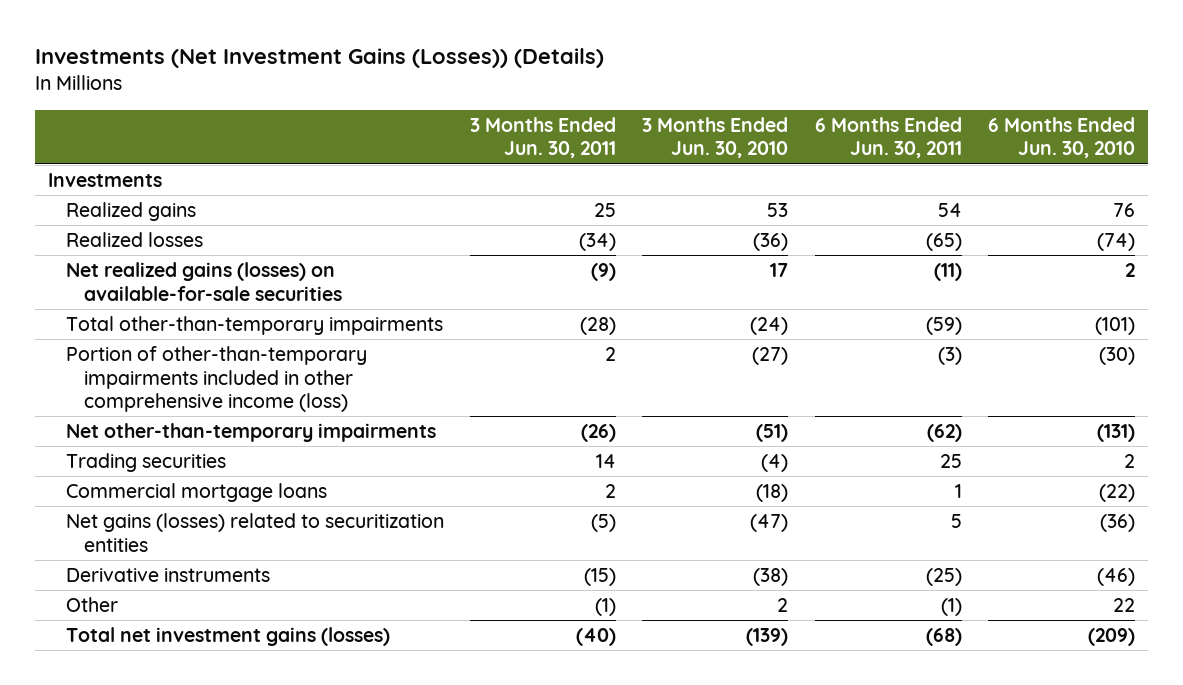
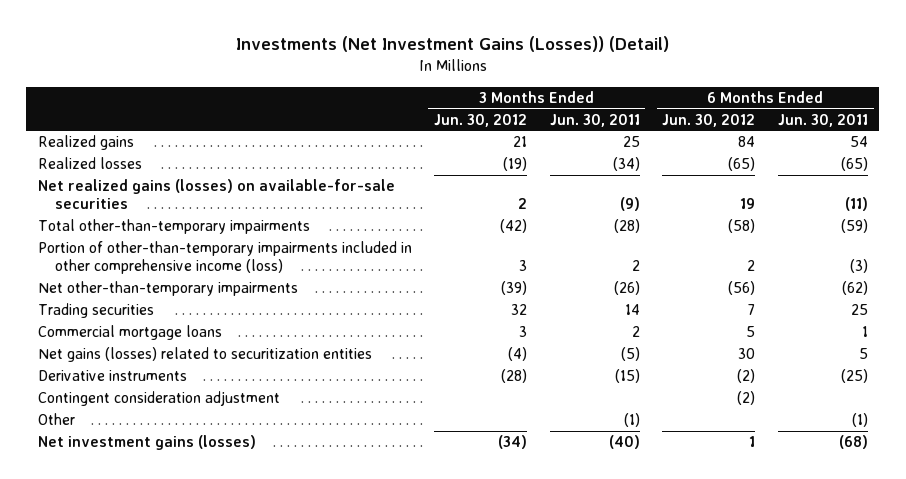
- Investments (Net Investment Gains (Losses)) (Details)
+ Investments (Net Investment Gains (Losses)) (Detail)
- | 3 Months Ended Jun. 30, 2011 | 3 Months Ended Jun. 30, 2010 | 6 Months Ended Jun. 30, 2011 | 6 Months Ended Jun. 30, 2010
+ | 3 Months Ended Jun. 30, 2012 | 3 Months Ended Jun. 30, 2011 | 6 Months Ended Jun. 30, 2012 | 6 Months Ended Jun. 30, 2011
- Investments
+ Contingent consideration adjustment | | | (2) |
- Total net investment gains (losses) | (40) | (139) | (68) | (209)
+ Net investment gains (losses) | (34) | (40) | 1 | (68)

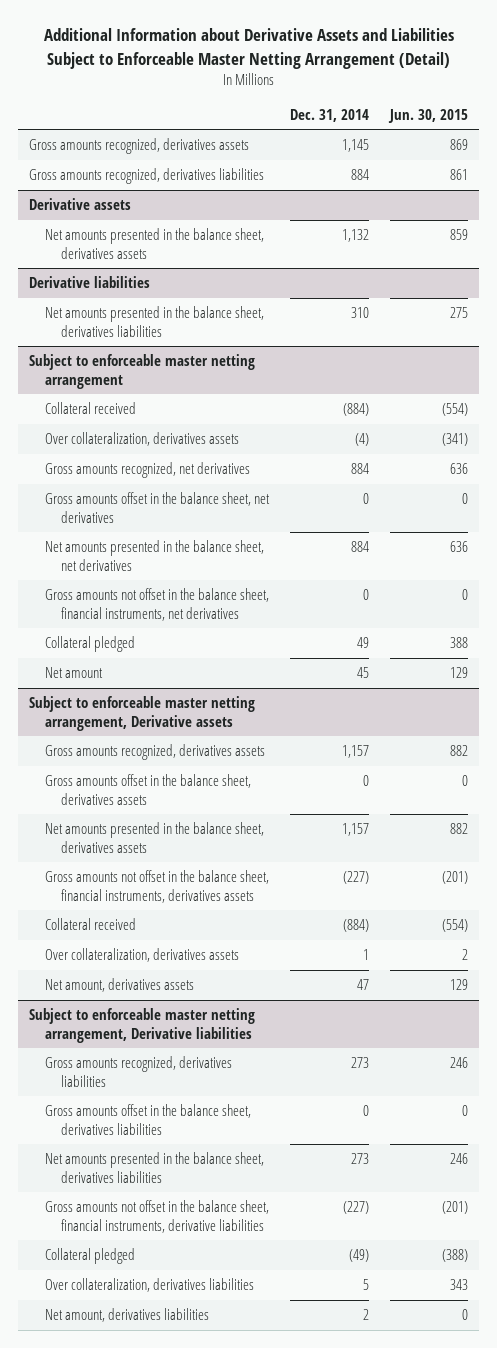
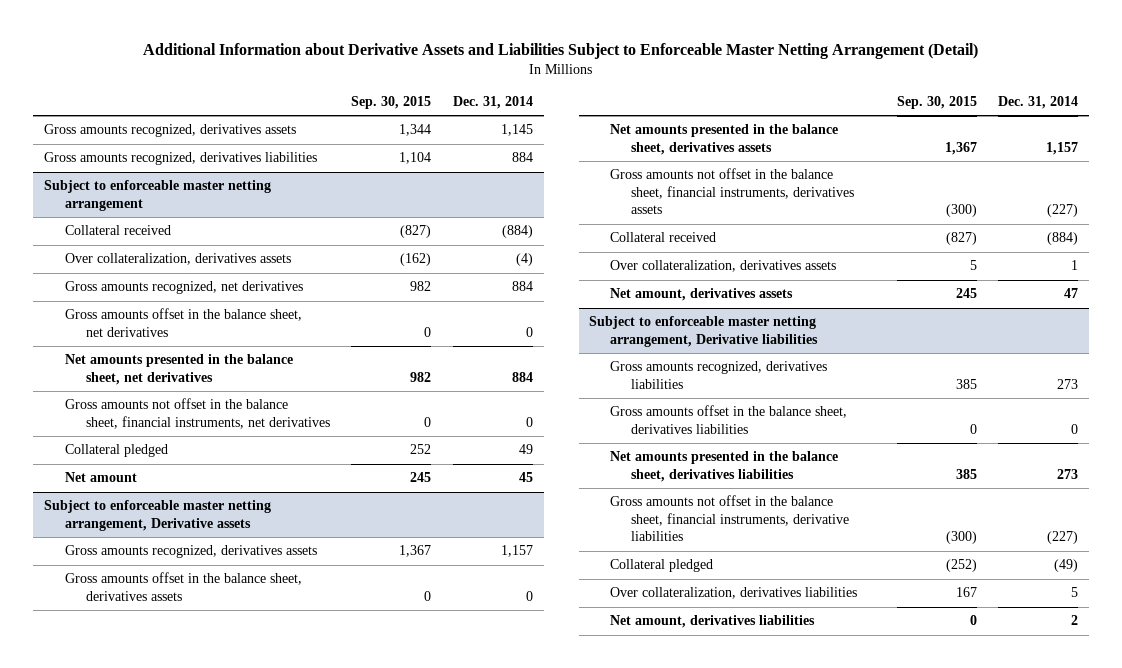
- | Dec. 31, 2014 | Jun. 30, 2015
+ | Sep. 30, 2015 | Dec. 31, 2014
- Derivative assets
- Net amounts presented in the balance sheet, derivatives assets | 1,132 | 859
- Derivative liabilities
- Net amounts presented in the balance sheet, derivatives liabilities | 310 | 275

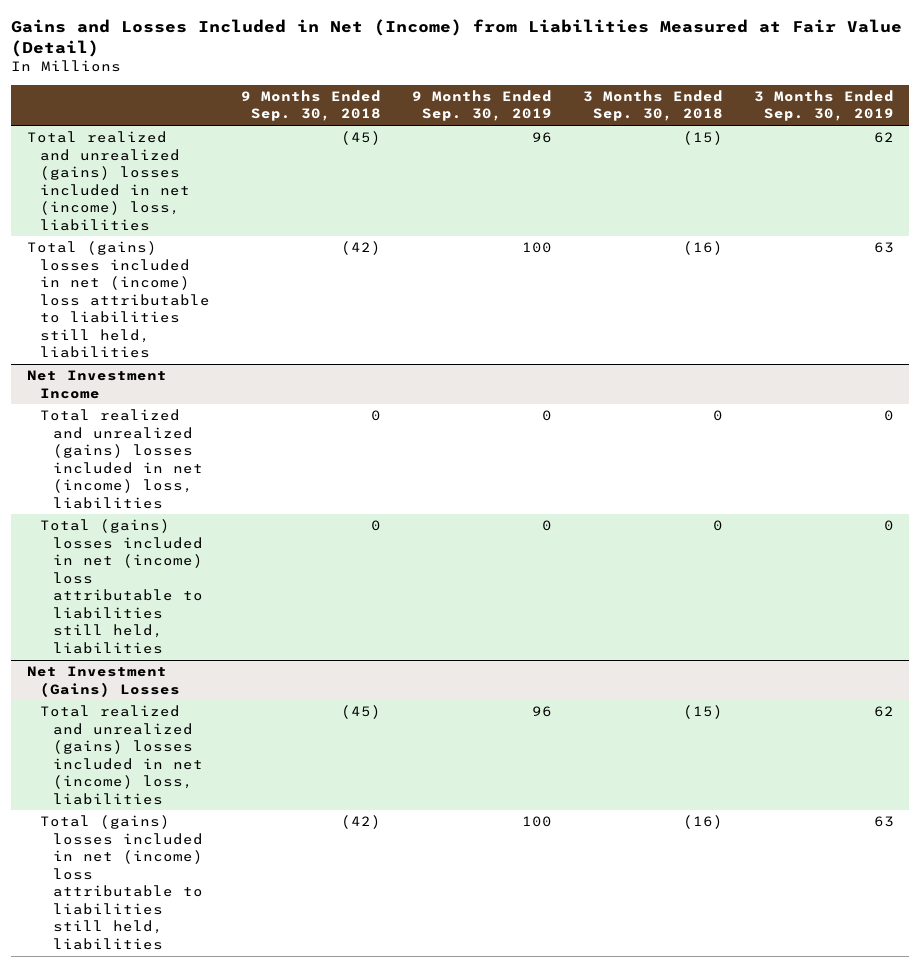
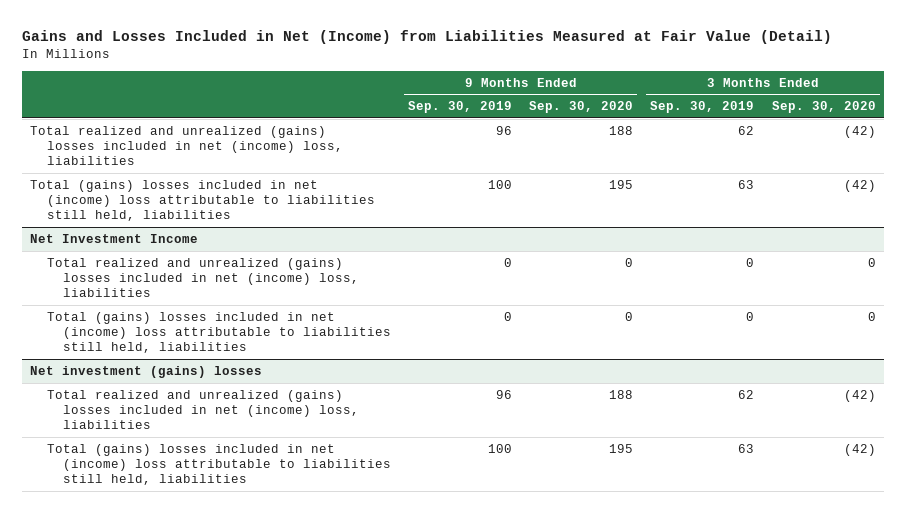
- | 9 Months Ended Sep. 30, 2018 | 9 Months Ended Sep. 30, 2019 | 3 Months Ended Sep. 30, 2018 | 3 Months Ended Sep. 30, 2019
+ | 9 Months Ended Sep. 30, 2019 | 9 Months Ended Sep. 30, 2020 | 3 Months Ended Sep. 30, 2019 | 3 Months Ended Sep. 30, 2020
- Net Investment (Gains) Losses
+ Net investment (gains) losses

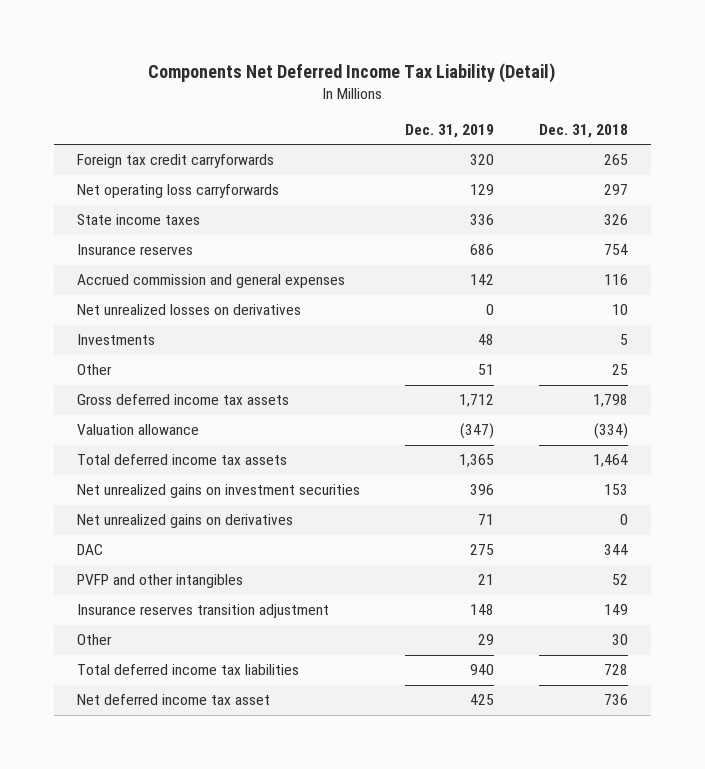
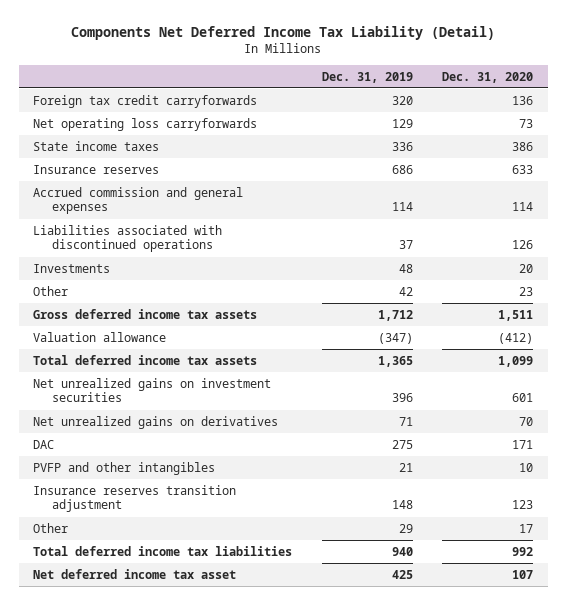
- | Dec. 31, 2019 | Dec. 31, 2018
+ | Dec. 31, 2019 | Dec. 31, 2020
- Accrued commission and general expenses | 142 | 116
- Net unrealized losses on derivatives | 0 | 10
+ Accrued commission and general expenses | 114 | 114
+ Liabilities associated with discontinued operations | 37 | 126
- Other | 51 | 25
+ Other | 42 | 23

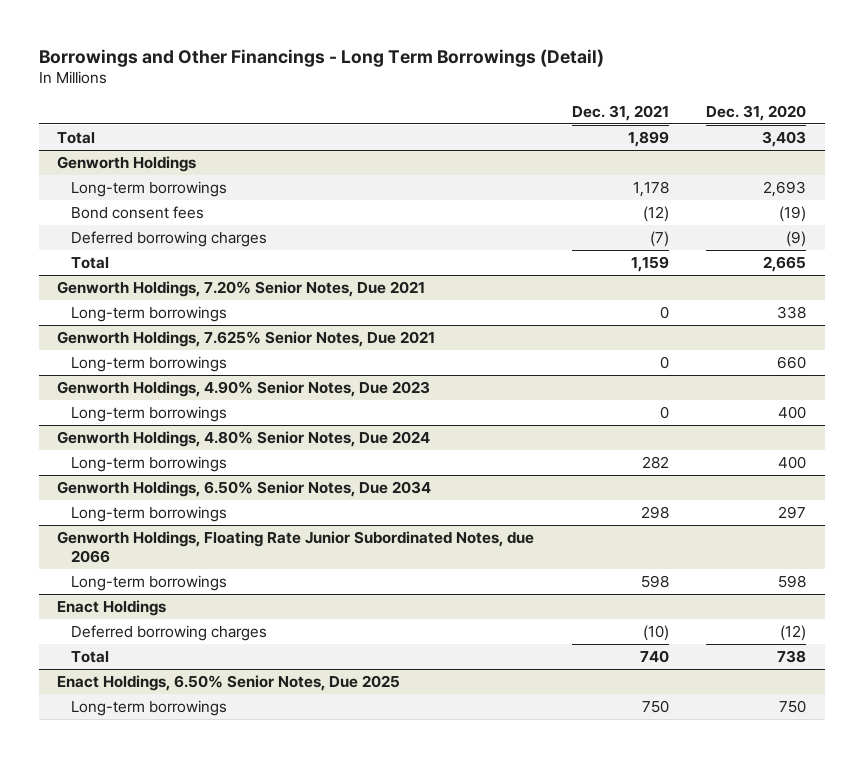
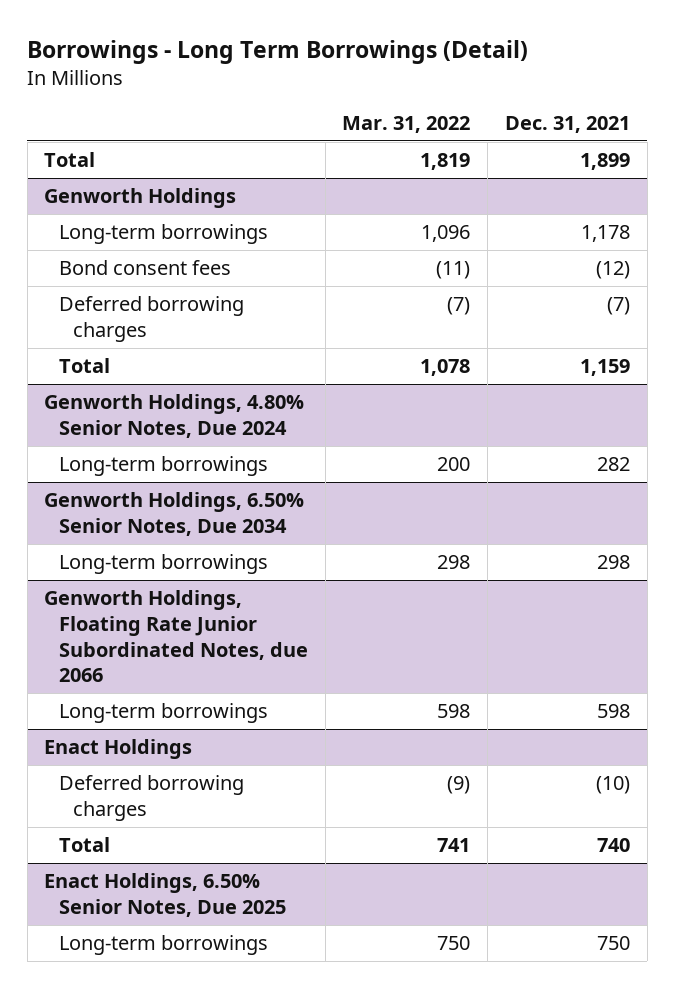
- Borrowings and Other Financings - Long Term Borrowings (Detail)
+ Borrowings - Long Term Borrowings (Detail)
- | Dec. 31, 2021 | Dec. 31, 2020
+ | Mar. 31, 2022 | Dec. 31, 2021
- Genworth Holdings, 7.20% Senior Notes, Due 2021
- Long-term borrowings | 0 | 338
- Genworth Holdings, 7.625% Senior Notes, Due 2021
- Long-term borrowings | 0 | 660
- Genworth Holdings, 4.90% Senior Notes, Due 2023
- Long-term borrowings | 0 | 400

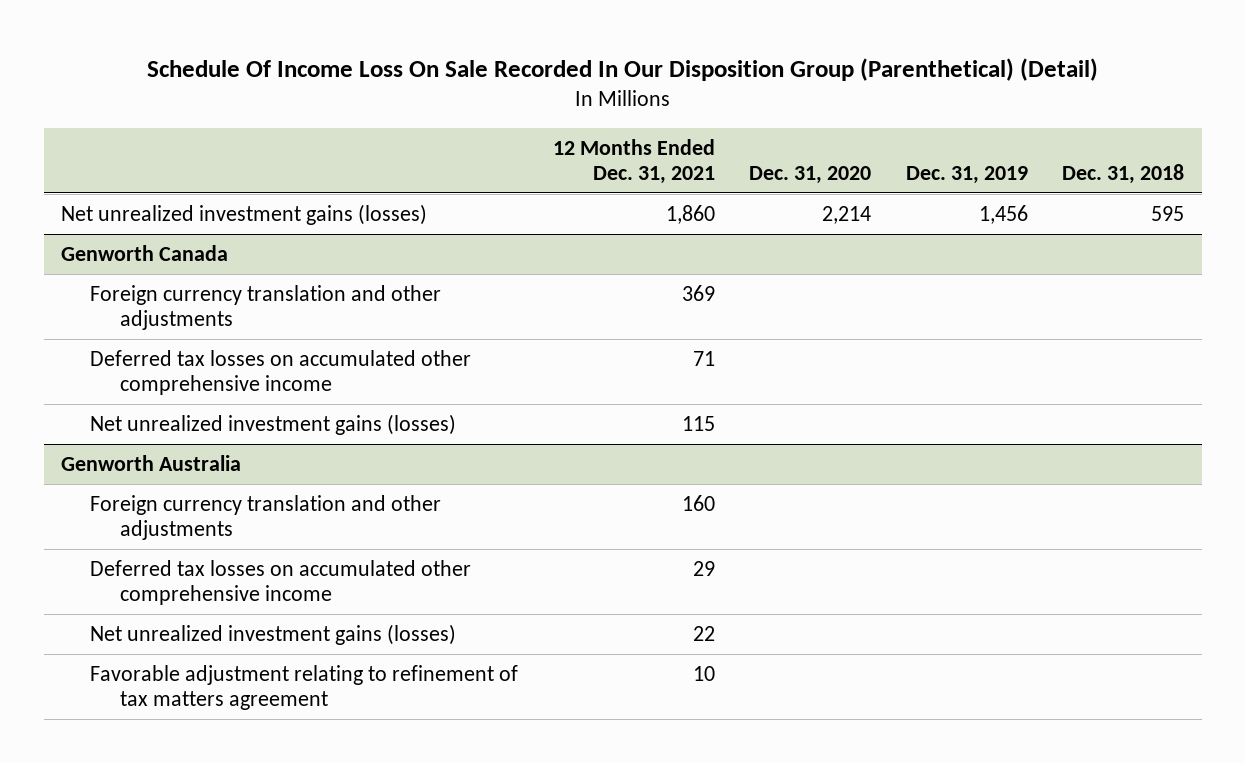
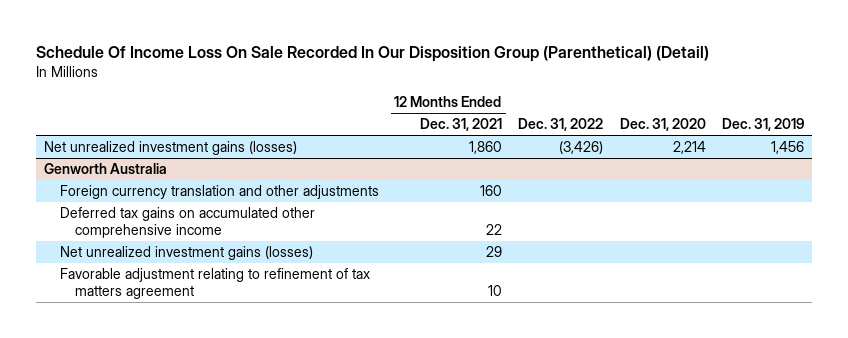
- | 12 Months Ended Dec. 31, 2021 | Dec. 31, 2020 | Dec. 31, 2019 | Dec. 31, 2018
+ | 12 Months Ended Dec. 31, 2021 | Dec. 31, 2022 | Dec. 31, 2020 | Dec. 31, 2019
- Genworth Canada
- Foreign currency translation and other adjustments | 369 | | |
- Deferred tax losses on accumulated other comprehensive income | 71 | | |
- Net unrealized investment gains (losses) | 115 | | |
@ Genworth Australia
- Deferred tax losses on accumulated other comprehensive income | 29 | | |
- Net unrealized investment gains (losses) | 22 | | |
+ Deferred tax gains on accumulated other comprehensive income | 22 | | |
+ Net unrealized investment gains (losses) | 29 | | |

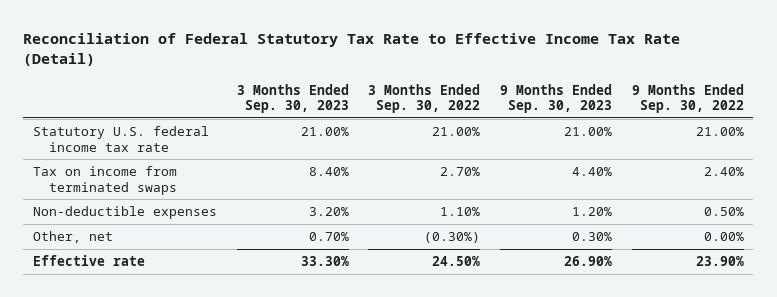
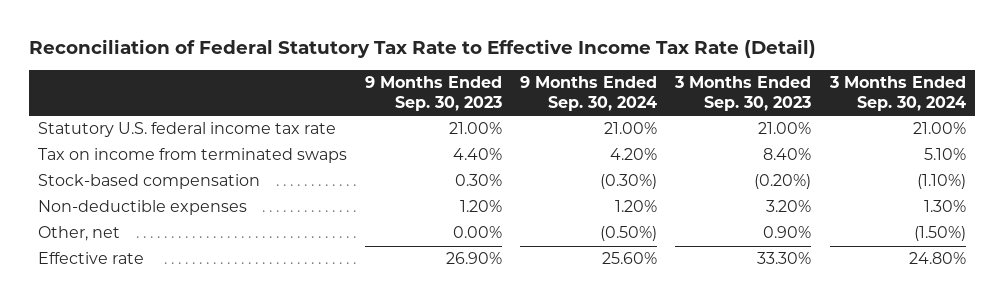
- | 3 Months Ended Sep. 30, 2023 | 3 Months Ended Sep. 30, 2022 | 9 Months Ended Sep. 30, 2023 | 9 Months Ended Sep. 30, 2022
+ | 9 Months Ended Sep. 30, 2023 | 9 Months Ended Sep. 30, 2024 | 3 Months Ended Sep. 30, 2023 | 3 Months Ended Sep. 30, 2024
+ Stock-based compensation | 0.30% | (0.30%) | (0.20%) | (1.10%)
- Other, net | 0.70% | (0.30%) | 0.30% | 0.00%
+ Other, net | 0.00% | (0.50%) | 0.90% | (1.50%)

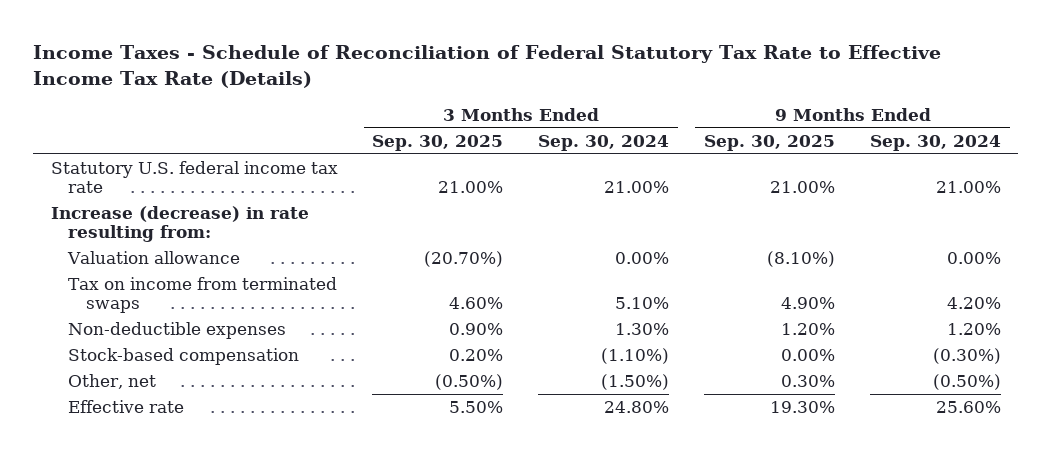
- Reconciliation of Federal Statutory Tax Rate to Effective Income Tax Rate (Detail)
+ Income Taxes - Schedule of Reconciliation of Federal Statutory Tax Rate to Effective Income Tax Rate (Details)
- | 9 Months Ended Sep. 30, 2023 | 9 Months Ended Sep. 30, 2024 | 3 Months Ended Sep. 30, 2023 | 3 Months Ended Sep. 30, 2024
+ | 3 Months Ended Sep. 30, 2025 | 3 Months Ended Sep. 30, 2024 | 9 Months Ended Sep. 30, 2025 | 9 Months Ended Sep. 30, 2024
+ Increase (decrease) in rate resulting from:
+ Valuation allowance | (20.70%) | 0.00% | (8.10%) | 0.00%
moved down: Stock-based compensation | 0.20% | (1.10%) | 0.00% | (0.30%)

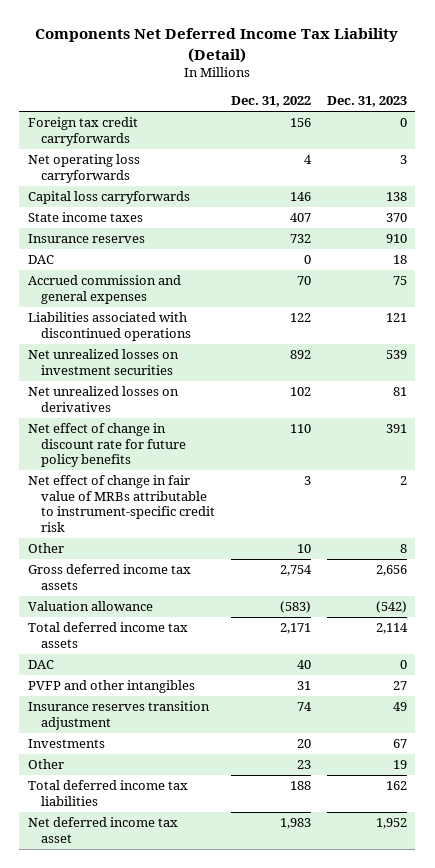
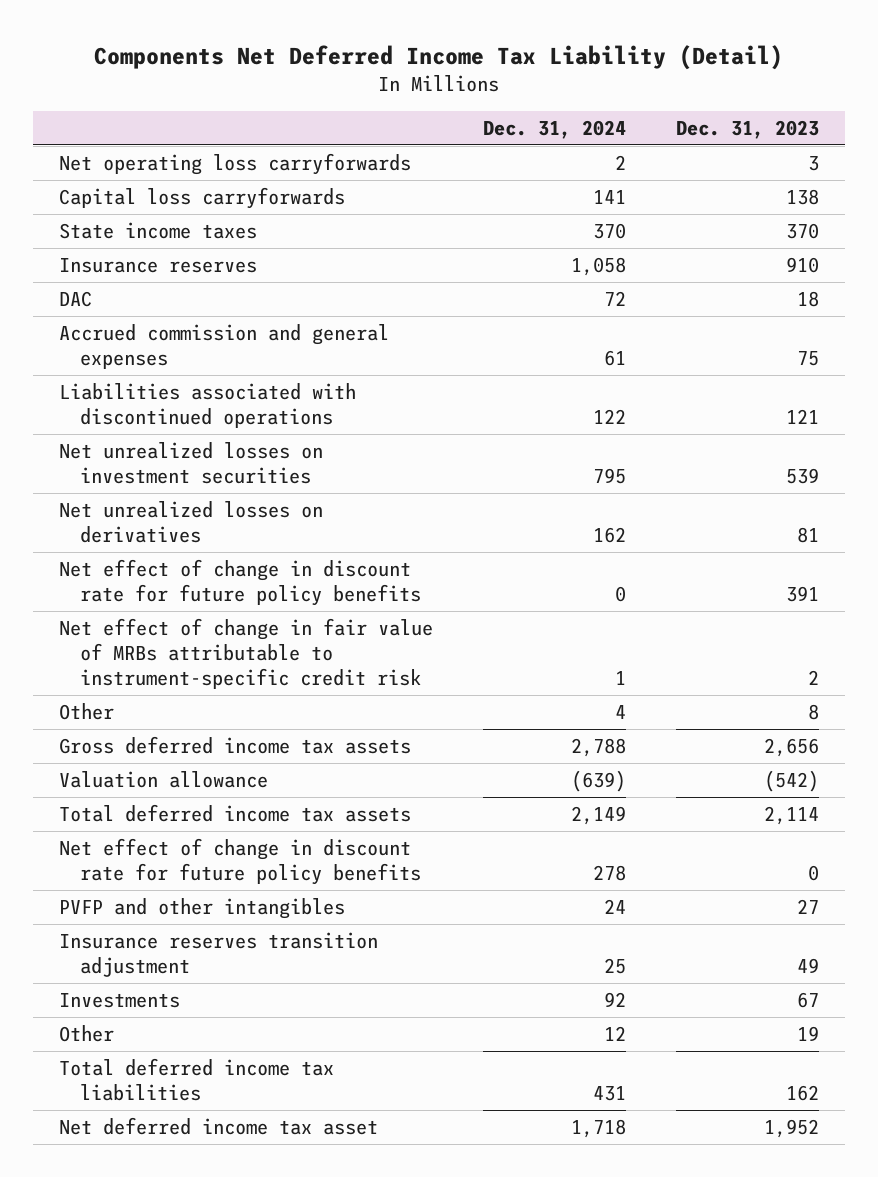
- | Dec. 31, 2022 | Dec. 31, 2023
+ | Dec. 31, 2024 | Dec. 31, 2023
- Foreign tax credit carryforwards | 156 | 0
- DAC | 40 | 0
+ Net effect of change in discount rate for future policy benefits | 278 | 0

